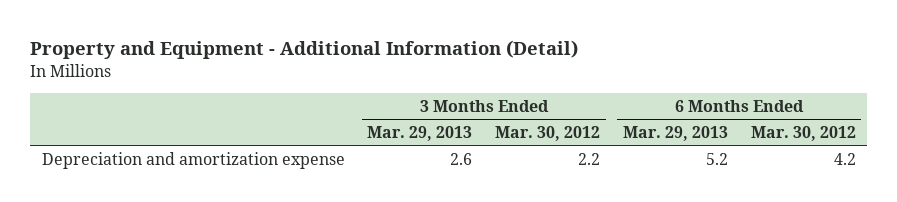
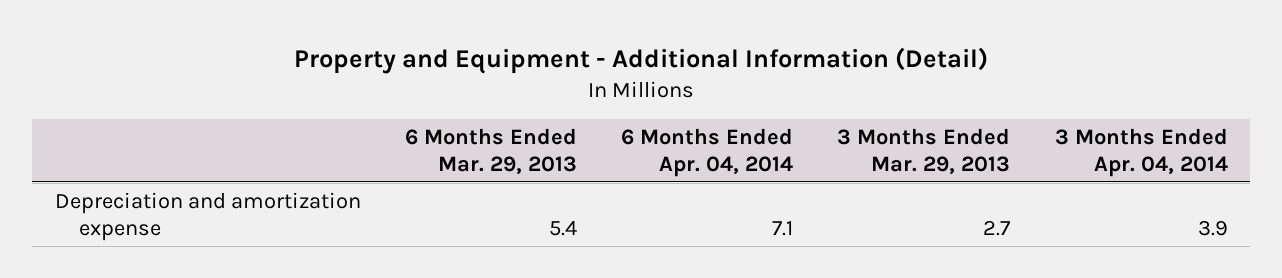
- | 3 Months Ended Mar. 29, 2013 | 3 Months Ended Mar. 30, 2012 | 6 Months Ended Mar. 29, 2013 | 6 Months Ended Mar. 30, 2012
+ | 6 Months Ended Mar. 29, 2013 | 6 Months Ended Apr. 04, 2014 | 3 Months Ended Mar. 29, 2013 | 3 Months Ended Apr. 04, 2014
- Depreciation and amortization expense | 2.6 | 2.2 | 5.2 | 4.2
+ Depreciation and amortization expense | 5.4 | 7.1 | 2.7 | 3.9

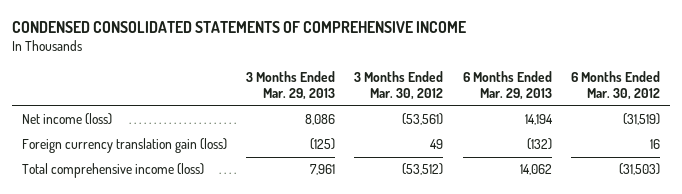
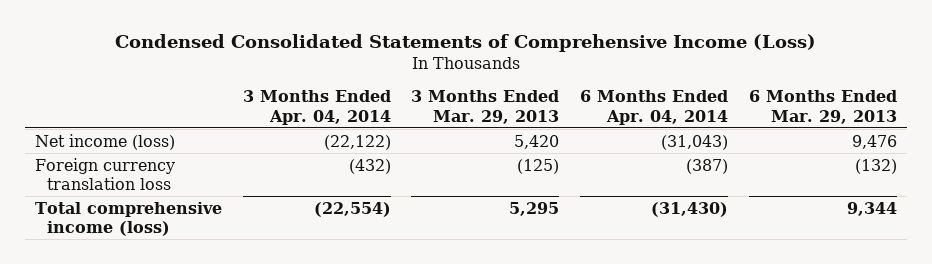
- CONDENSED CONSOLIDATED STATEMENTS OF COMPREHENSIVE INCOME
+ Condensed Consolidated Statements of Comprehensive Income (Loss)
- | 3 Months Ended Mar. 29, 2013 | 3 Months Ended Mar. 30, 2012 | 6 Months Ended Mar. 29, 2013 | 6 Months Ended Mar. 30, 2012
+ | 3 Months Ended Apr. 04, 2014 | 3 Months Ended Mar. 29, 2013 | 6 Months Ended Apr. 04, 2014 | 6 Months Ended Mar. 29, 2013
- Net income (loss) | 8,086 | (53,561) | 14,194 | (31,519)
- Foreign currency translation gain (loss) | (125) | 49 | (132) | 16
- Total comprehensive income (loss) | 7,961 | (53,512) | 14,062 | (31,503)
+ Net income (loss) | (22,122) | 5,420 | (31,043) | 9,476
+ Foreign currency translation loss | (432) | (125) | (387) | (132)
+ Total comprehensive income (loss) | (22,554) | 5,295 | (31,430) | 9,344

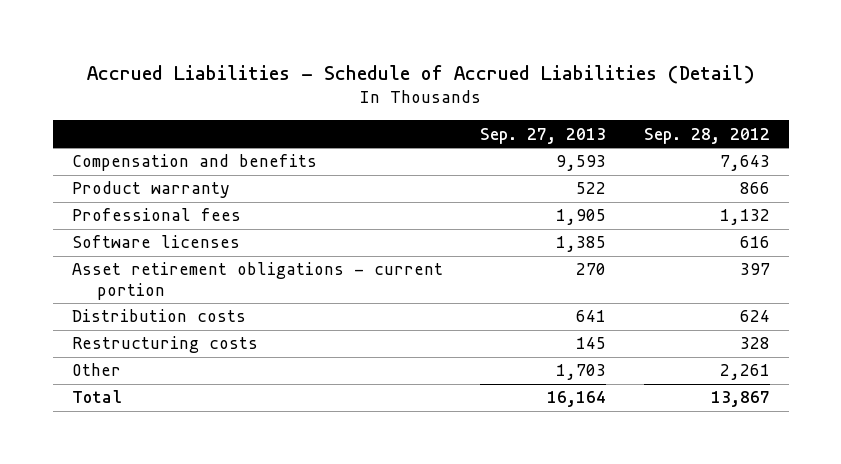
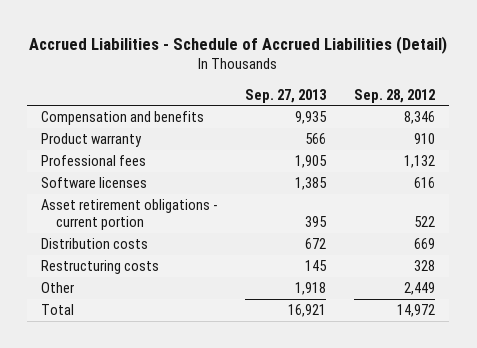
- Compensation and benefits | 9,593 | 7,643
- Product warranty | 522 | 866
+ Compensation and benefits | 9,935 | 8,346
+ Product warranty | 566 | 910
- Asset retirement obligations - current portion | 270 | 397
- Distribution costs | 641 | 624
+ Asset retirement obligations - current portion | 395 | 522
+ Distribution costs | 672 | 669
- Other | 1,703 | 2,261
- Total | 16,164 | 13,867
+ Other | 1,918 | 2,449
+ Total | 16,921 | 14,972

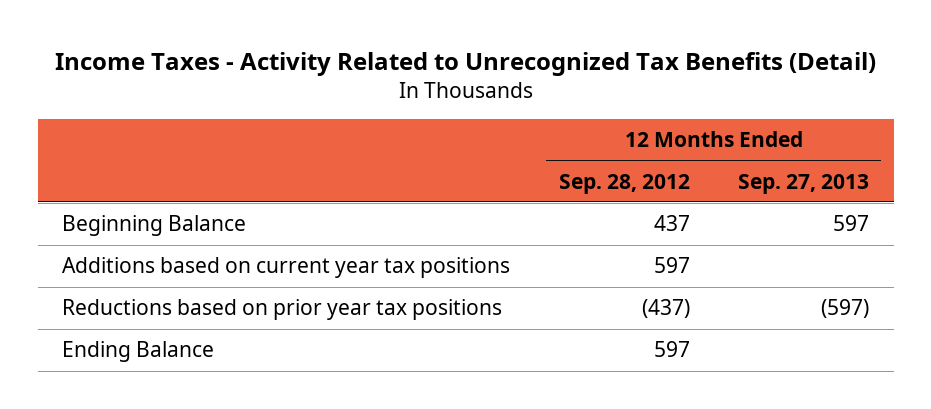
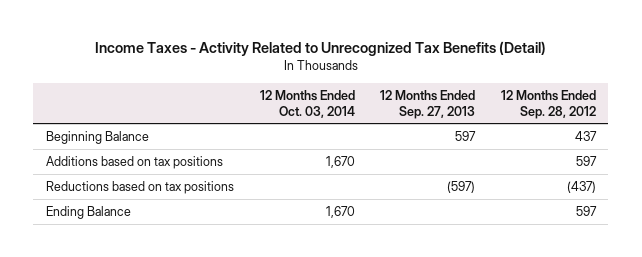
- | 12 Months Ended Sep. 28, 2012 | 12 Months Ended Sep. 27, 2013
+ | 12 Months Ended Oct. 03, 2014 | 12 Months Ended Sep. 27, 2013 | 12 Months Ended Sep. 28, 2012
- Additions based on current year tax positions | 597 |
- Reductions based on prior year tax positions | (437) | (597)
+ Additions based on tax positions | 1,670 | | 597
+ Reductions based on tax positions | | (597) | (437)

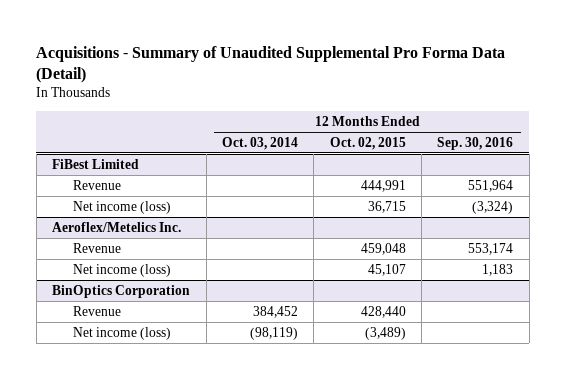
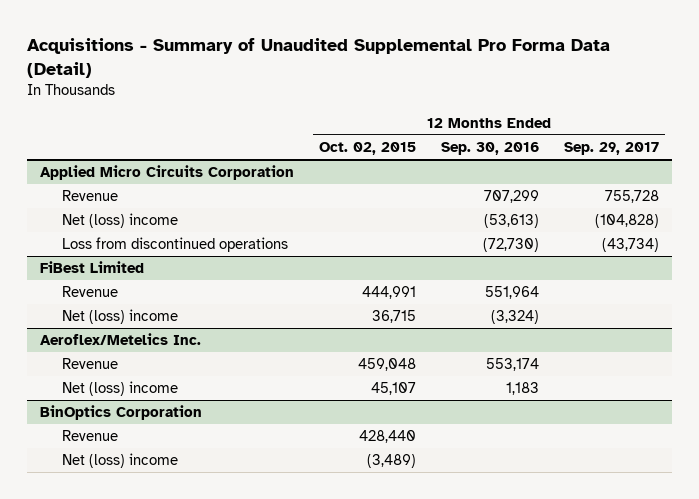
- | 12 Months Ended Oct. 03, 2014 | 12 Months Ended Oct. 02, 2015 | 12 Months Ended Sep. 30, 2016
+ | 12 Months Ended Oct. 02, 2015 | 12 Months Ended Sep. 30, 2016 | 12 Months Ended Sep. 29, 2017
+ Applied Micro Circuits Corporation
+ Revenue | | 707,299 | 755,728
+ Net (loss) income | | (53,613) | (104,828)
+ Loss from discontinued operations | | (72,730) | (43,734)
@ FiBest Limited
- Net income (loss) | | 36,715 | (3,324)
+ Net (loss) income | 36,715 | (3,324) |
@ Aeroflex/Metelics Inc.
- Net income (loss) | | 45,107 | 1,183
+ Net (loss) income | 45,107 | 1,183 |
@ BinOptics Corporation
- Net income (loss) | (98,119) | (3,489) |
+ Net (loss) income | (3,489) | |

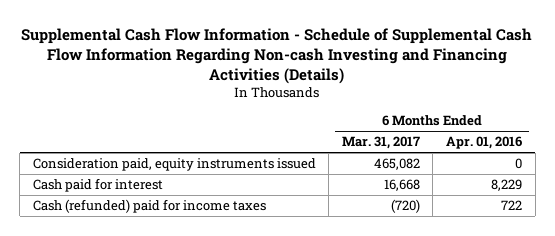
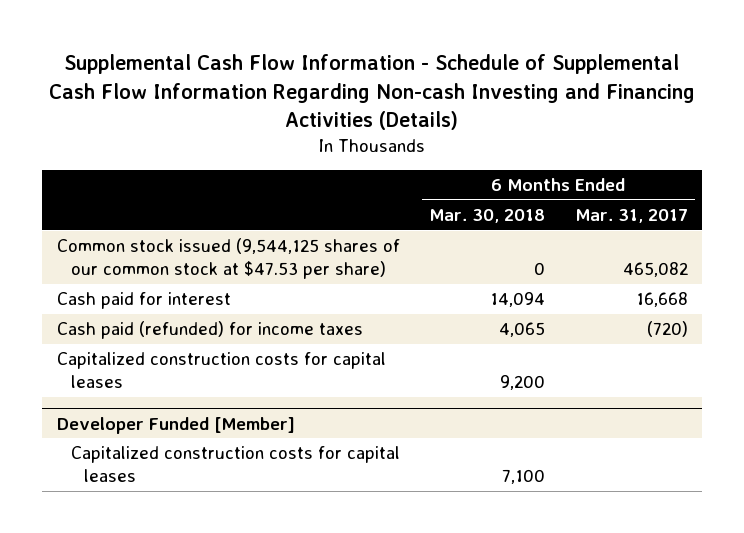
- | 6 Months Ended Mar. 31, 2017 | 6 Months Ended Apr. 01, 2016
+ | 6 Months Ended Mar. 30, 2018 | 6 Months Ended Mar. 31, 2017
- Consideration paid, equity instruments issued | 465,082 | 0
+ Common stock issued (9,544,125 shares of our common stock at $47.53 per share) | 0 | 465,082
- Cash (refunded) paid for income taxes | (720) | 722
+ Cash paid (refunded) for income taxes | 4,065 | (720)
+ Capitalized construction costs for capital leases | 9,200 |
+ Developer Funded [Member]
+ Capitalized construction costs for capital leases | 7,100 |

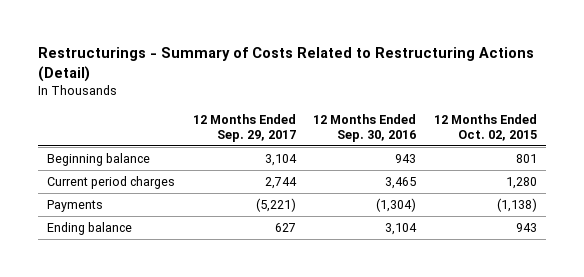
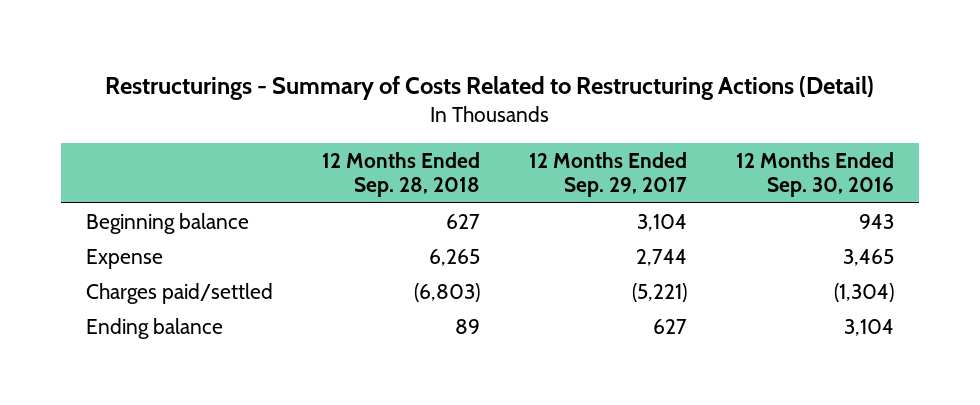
- | 12 Months Ended Sep. 29, 2017 | 12 Months Ended Sep. 30, 2016 | 12 Months Ended Oct. 02, 2015
+ | 12 Months Ended Sep. 28, 2018 | 12 Months Ended Sep. 29, 2017 | 12 Months Ended Sep. 30, 2016
- Current period charges | 2,744 | 3,465 | 1,280
- Payments | (5,221) | (1,304) | (1,138)
+ Expense | 6,265 | 2,744 | 3,465
+ Charges paid/settled | (6,803) | (5,221) | (1,304)

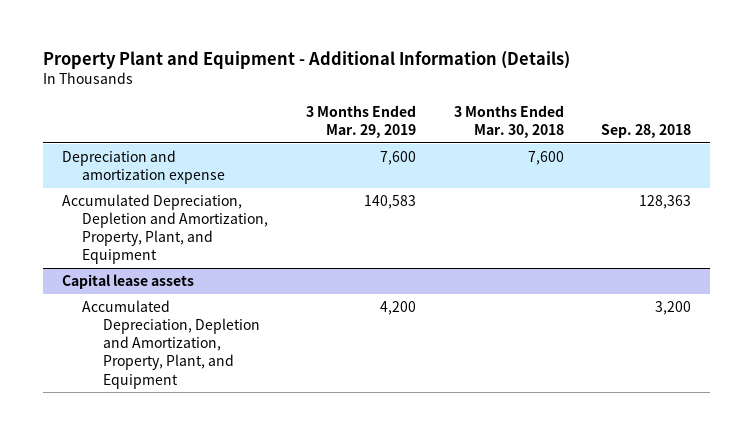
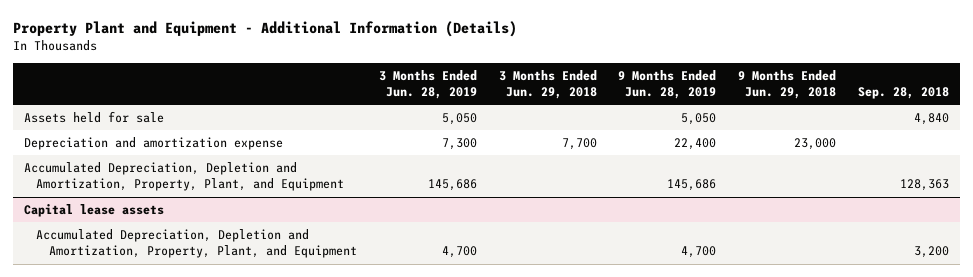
- | 3 Months Ended Mar. 29, 2019 | 3 Months Ended Mar. 30, 2018 | Sep. 28, 2018
+ | 3 Months Ended Jun. 28, 2019 | 3 Months Ended Jun. 29, 2018 | 9 Months Ended Jun. 28, 2019 | 9 Months Ended Jun. 29, 2018 | Sep. 28, 2018
+ Assets held for sale | 5,050 | | 5,050 | | 4,840

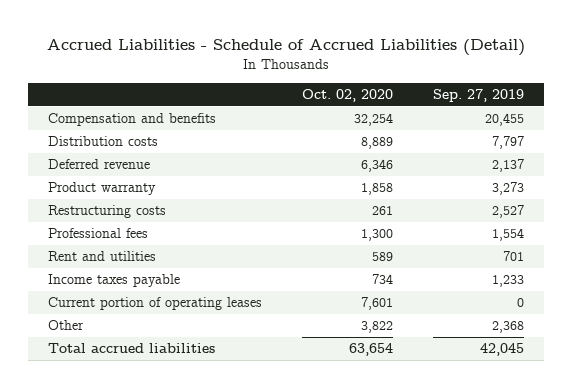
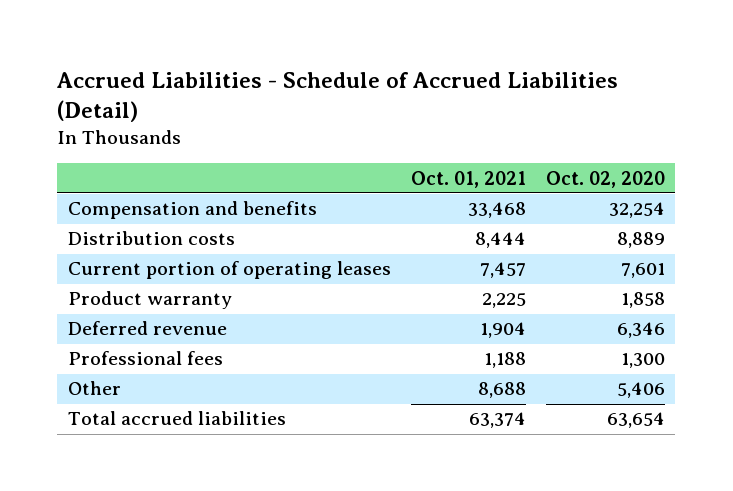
- | Oct. 02, 2020 | Sep. 27, 2019
+ | Oct. 01, 2021 | Oct. 02, 2020
moved up: Current portion of operating leases | 7,457 | 7,601
- Restructuring costs | 261 | 2,527
moved down: Deferred revenue | 1,904 | 6,346
- Rent and utilities | 589 | 701
- Income taxes payable | 734 | 1,233
- Other | 3,822 | 2,368
+ Other | 8,688 | 5,406

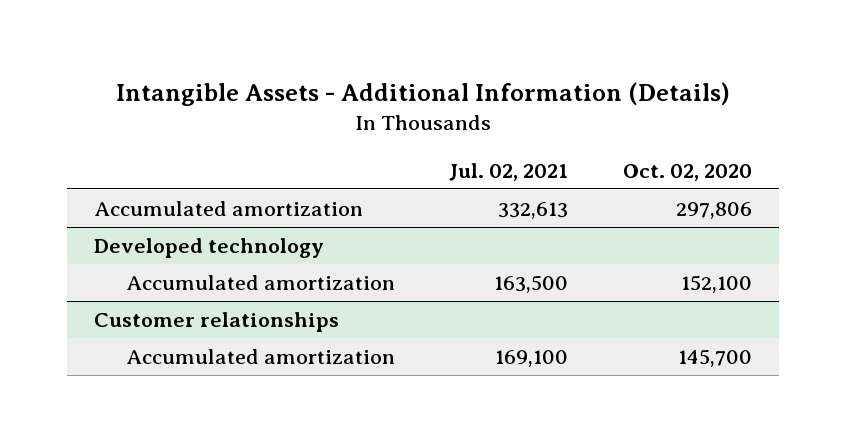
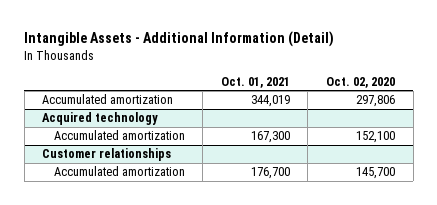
- Intangible Assets - Additional Information (Details)
+ Intangible Assets - Additional Information (Detail)
- | Jul. 02, 2021 | Oct. 02, 2020
+ | Oct. 01, 2021 | Oct. 02, 2020
- Developed technology
+ Acquired technology

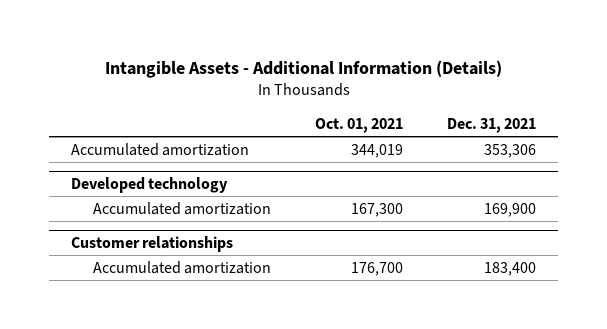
- Intangible Assets - Additional Information (Detail)
+ Intangible Assets - Additional Information (Details)
- | Oct. 01, 2021 | Oct. 02, 2020
+ | Oct. 01, 2021 | Dec. 31, 2021
- Acquired technology
+ Developed technology

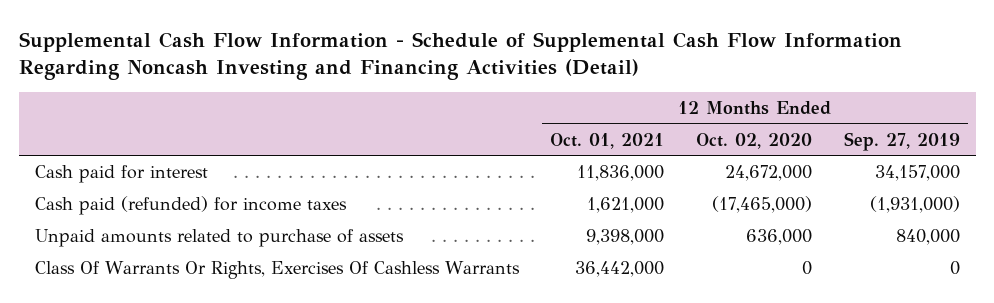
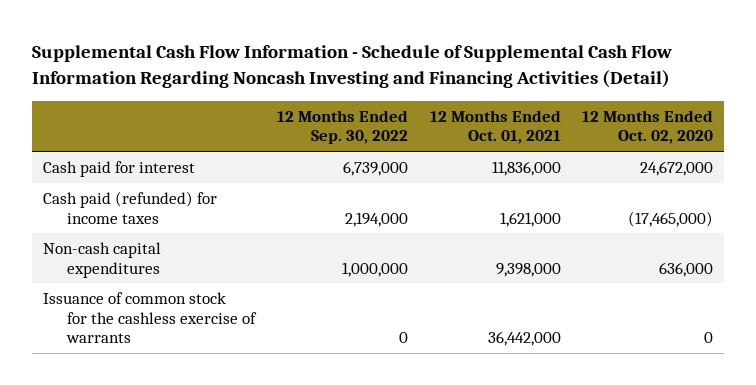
- | 12 Months Ended Oct. 01, 2021 | 12 Months Ended Oct. 02, 2020 | 12 Months Ended Sep. 27, 2019
+ | 12 Months Ended Sep. 30, 2022 | 12 Months Ended Oct. 01, 2021 | 12 Months Ended Oct. 02, 2020
- Unpaid amounts related to purchase of assets | 9,398,000 | 636,000 | 840,000
- Class Of Warrants Or Rights, Exercises Of Cashless Warrants | 36,442,000 | 0 | 0
+ Non-cash capital expenditures | 1,000,000 | 9,398,000 | 636,000
+ Issuance of common stock for the cashless exercise of warrants | 0 | 36,442,000 | 0

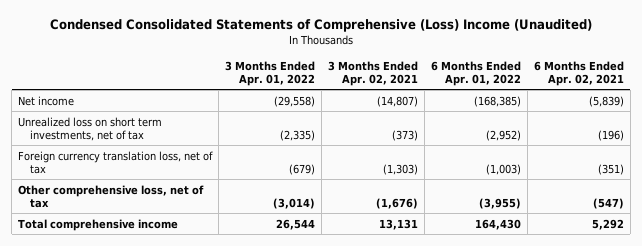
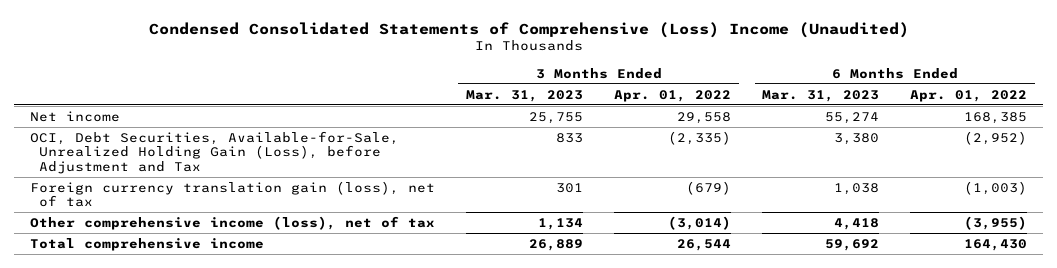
- | 3 Months Ended Apr. 01, 2022 | 3 Months Ended Apr. 02, 2021 | 6 Months Ended Apr. 01, 2022 | 6 Months Ended Apr. 02, 2021
+ | 3 Months Ended Mar. 31, 2023 | 3 Months Ended Apr. 01, 2022 | 6 Months Ended Mar. 31, 2023 | 6 Months Ended Apr. 01, 2022
- Net income | (29,558) | (14,807) | (168,385) | (5,839)
- Unrealized loss on short term investments, net of tax | (2,335) | (373) | (2,952) | (196)
- Foreign currency translation loss, net of tax | (679) | (1,303) | (1,003) | (351)
- Other comprehensive loss, net of tax | (3,014) | (1,676) | (3,955) | (547)
+ Net income | 25,755 | 29,558 | 55,274 | 168,385
+ OCI, Debt Securities, Available-for-Sale, Unrealized Holding Gain (Loss), before Adjustment and Tax | 833 | (2,335) | 3,380 | (2,952)
+ Foreign currency translation gain (loss), net of tax | 301 | (679) | 1,038 | (1,003)
+ Other comprehensive income (loss), net of tax | 1,134 | (3,014) | 4,418 | (3,955)

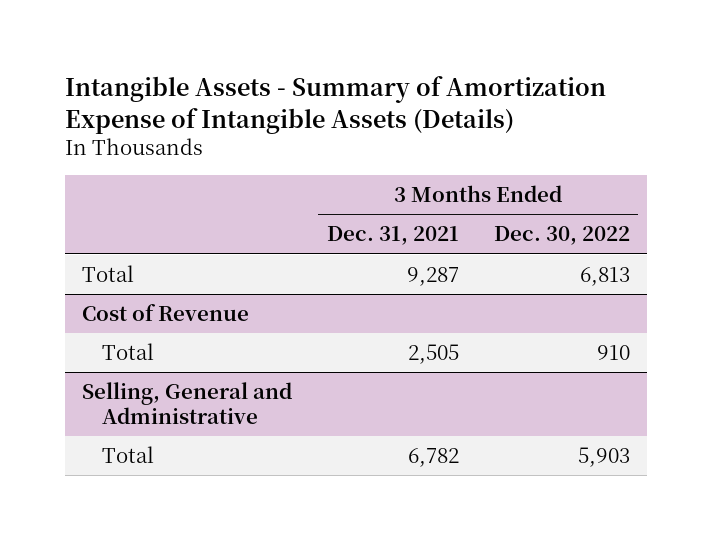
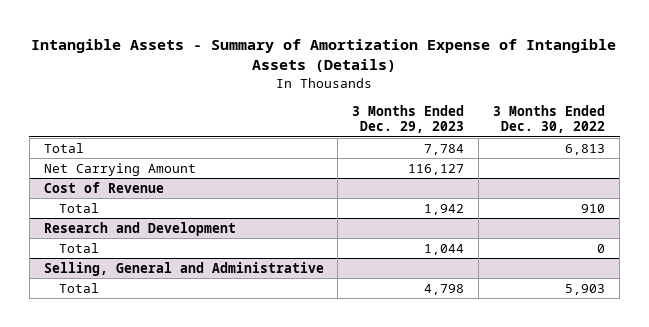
- | 3 Months Ended Dec. 31, 2021 | 3 Months Ended Dec. 30, 2022
+ | 3 Months Ended Dec. 29, 2023 | 3 Months Ended Dec. 30, 2022
+ Net Carrying Amount | 116,127 |
+ Research and Development
+ Total | 1,044 | 0

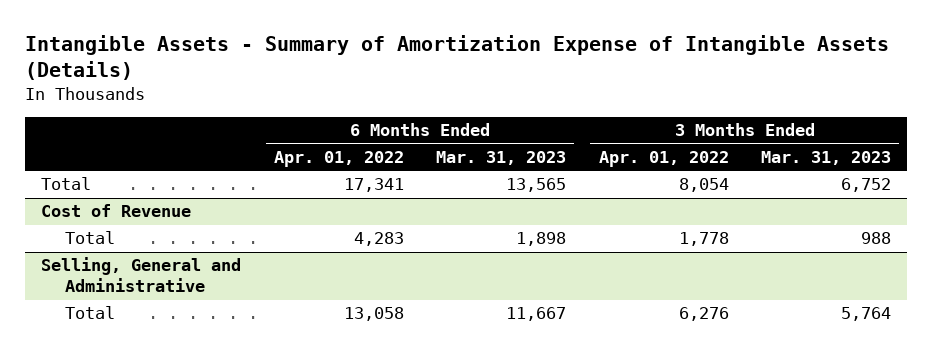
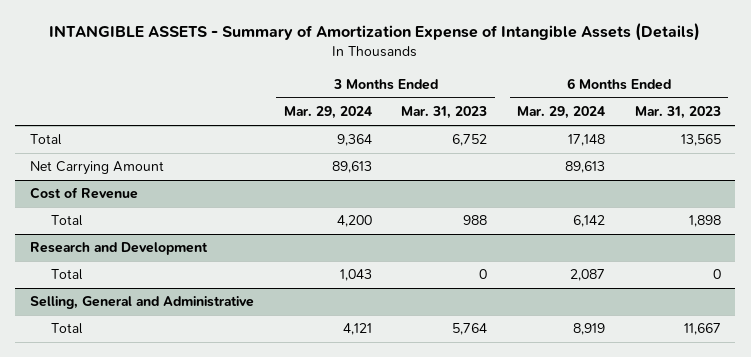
- Intangible Assets - Summary of Amortization Expense of Intangible Assets (Details)
+ INTANGIBLE ASSETS - Summary of Amortization Expense of Intangible Assets (Details)
- | 6 Months Ended Apr. 01, 2022 | 6 Months Ended Mar. 31, 2023 | 3 Months Ended Apr. 01, 2022 | 3 Months Ended Mar. 31, 2023
+ | 3 Months Ended Mar. 29, 2024 | 3 Months Ended Mar. 31, 2023 | 6 Months Ended Mar. 29, 2024 | 6 Months Ended Mar. 31, 2023
+ Net Carrying Amount | 89,613 | | 89,613 |
+ Research and Development
+ Total | 1,043 | 0 | 2,087 | 0

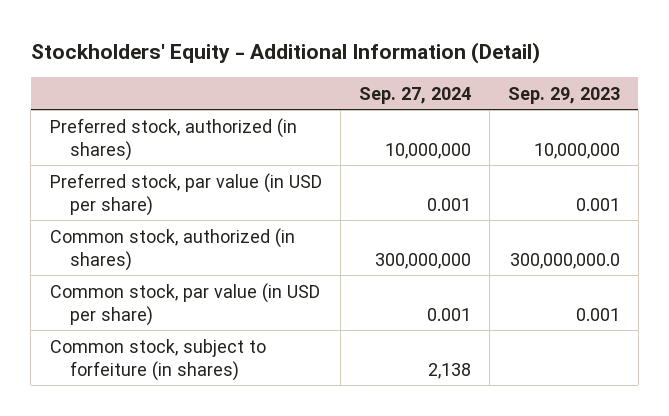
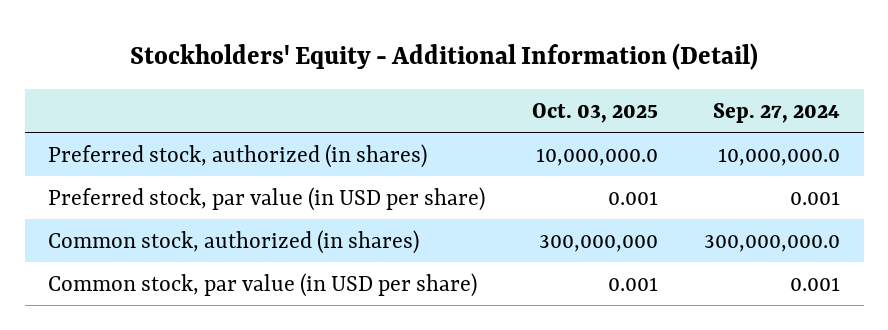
- | Sep. 27, 2024 | Sep. 29, 2023
+ | Oct. 03, 2025 | Sep. 27, 2024
- Preferred stock, authorized (in shares) | 10,000,000 | 10,000,000
+ Preferred stock, authorized (in shares) | 10,000,000.0 | 10,000,000.0
- Common stock, authorized (in shares) | 300,000,000 | 300,000,000.0
+ Common stock, authorized (in shares) | 300,000,000 | 300,000,000.0
- Common stock, subject to forfeiture (in shares) | 2,138 |

